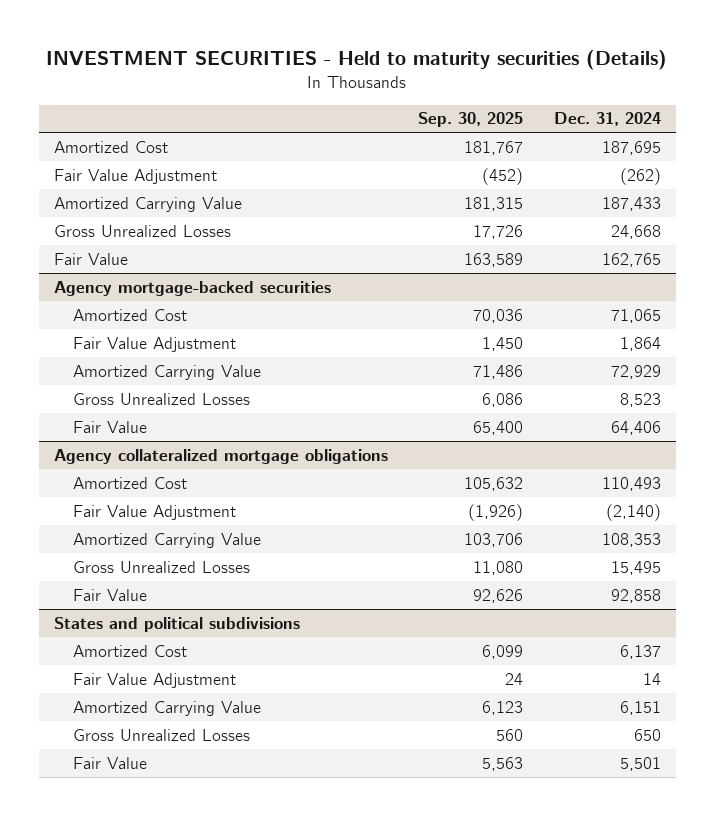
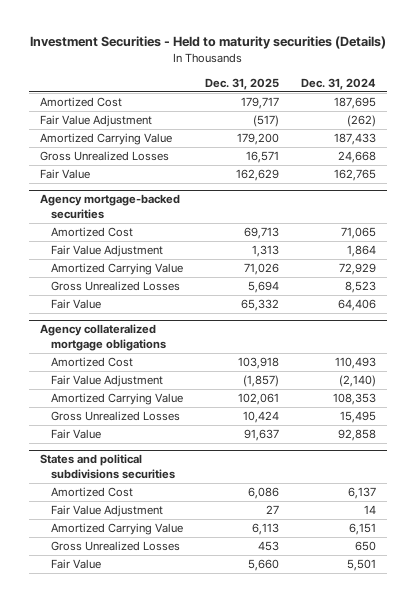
- INVESTMENT SECURITIES - Held to maturity securities (Details)
+ Investment Securities - Held to maturity securities (Details)
- | Sep. 30, 2025 | Dec. 31, 2024
+ | Dec. 31, 2025 | Dec. 31, 2024
- States and political subdivisions
+ States and political subdivisions securities

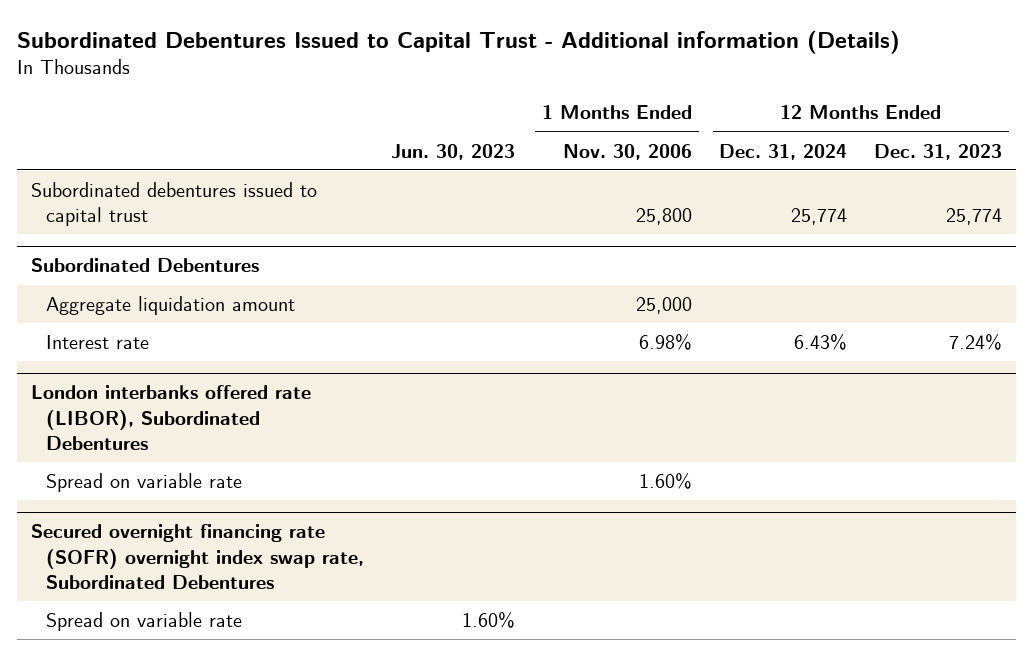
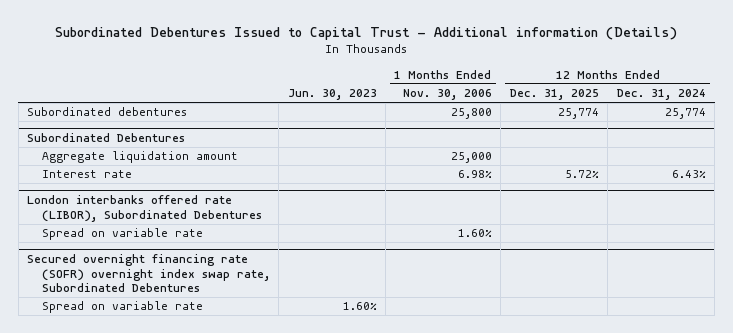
- | Jun. 30, 2023 | 1 Months Ended Nov. 30, 2006 | 12 Months Ended Dec. 31, 2024 | 12 Months Ended Dec. 31, 2023
+ | Jun. 30, 2023 | 1 Months Ended Nov. 30, 2006 | 12 Months Ended Dec. 31, 2025 | 12 Months Ended Dec. 31, 2024
- Subordinated debentures issued to capital trust | | 25,800 | 25,774 | 25,774
+ Subordinated debentures | | 25,800 | 25,774 | 25,774

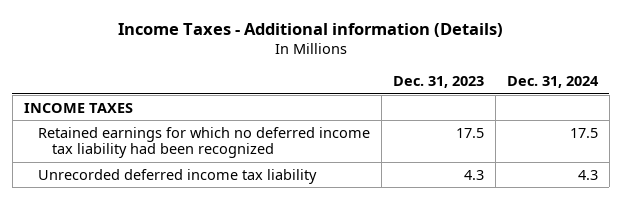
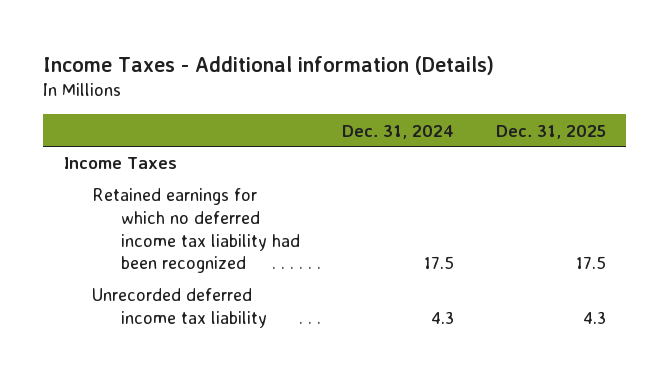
- | Dec. 31, 2023 | Dec. 31, 2024
+ | Dec. 31, 2024 | Dec. 31, 2025
- INCOME TAXES
+ Income Taxes

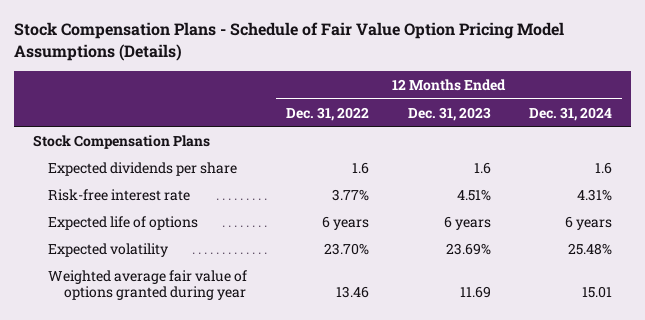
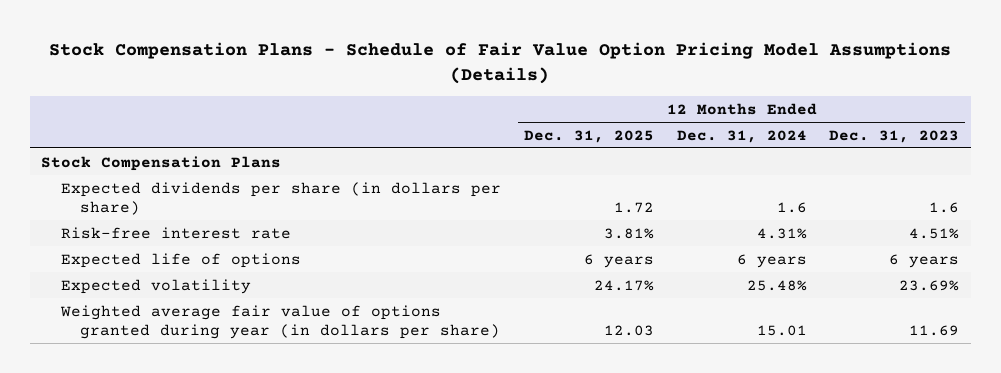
- | 12 Months Ended Dec. 31, 2022 | 12 Months Ended Dec. 31, 2023 | 12 Months Ended Dec. 31, 2024
+ | 12 Months Ended Dec. 31, 2025 | 12 Months Ended Dec. 31, 2024 | 12 Months Ended Dec. 31, 2023
- Expected dividends per share | 1.6 | 1.6 | 1.6
+ Expected dividends per share (in dollars per share) | 1.72 | 1.6 | 1.6
- Weighted average fair value of options granted during year | 13.46 | 11.69 | 15.01
+ Weighted average fair value of options granted during year (in dollars per share) | 12.03 | 15.01 | 11.69

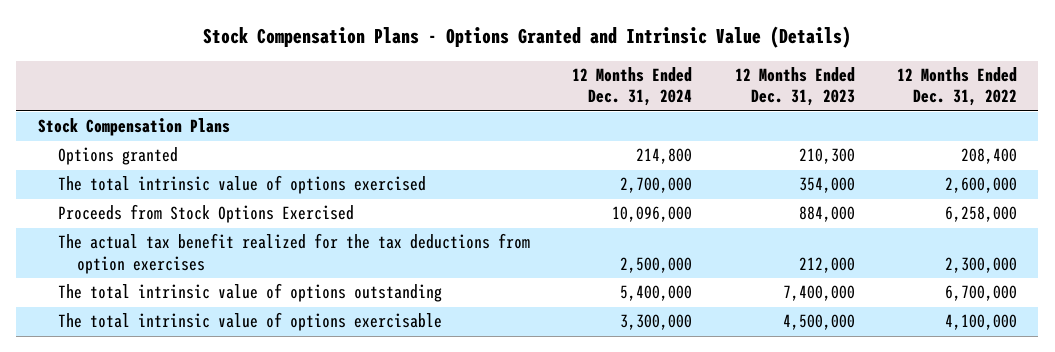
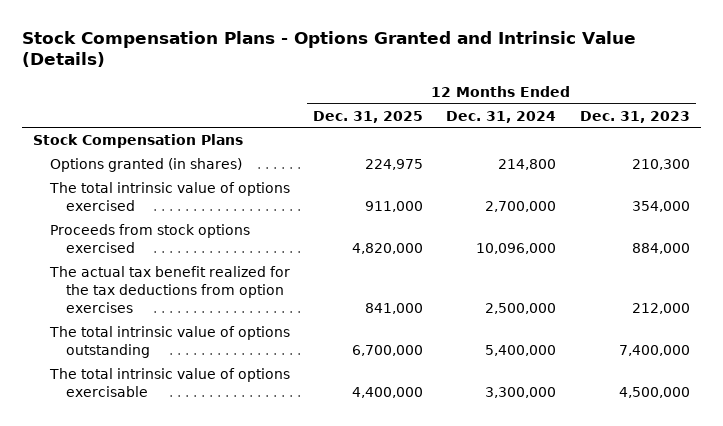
- | 12 Months Ended Dec. 31, 2024 | 12 Months Ended Dec. 31, 2023 | 12 Months Ended Dec. 31, 2022
+ | 12 Months Ended Dec. 31, 2025 | 12 Months Ended Dec. 31, 2024 | 12 Months Ended Dec. 31, 2023
- Options granted | 214,800 | 210,300 | 208,400
+ Options granted (in shares) | 224,975 | 214,800 | 210,300
- Proceeds from Stock Options Exercised | 10,096,000 | 884,000 | 6,258,000
+ Proceeds from stock options exercised | 4,820,000 | 10,096,000 | 884,000

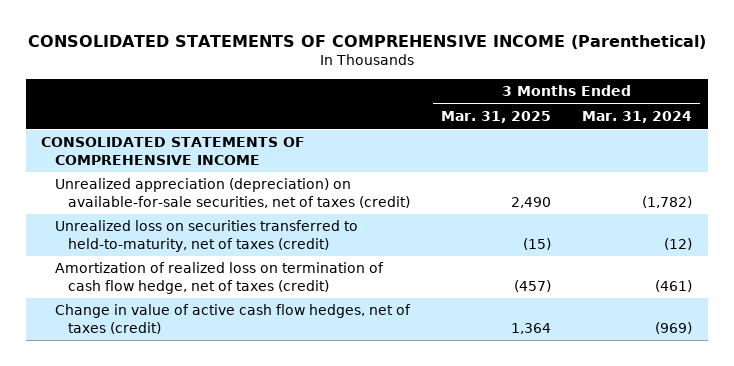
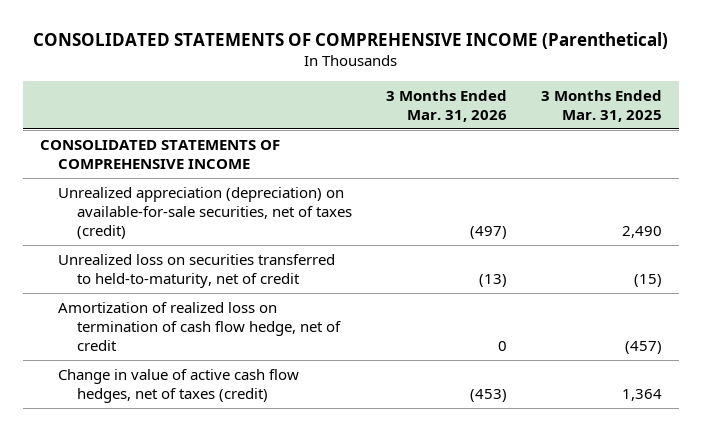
- | 3 Months Ended Mar. 31, 2025 | 3 Months Ended Mar. 31, 2024
+ | 3 Months Ended Mar. 31, 2026 | 3 Months Ended Mar. 31, 2025
- Unrealized loss on securities transferred to held-to-maturity, net of taxes (credit) | (15) | (12)
- Amortization of realized loss on termination of cash flow hedge, net of taxes (credit) | (457) | (461)
+ Unrealized loss on securities transferred to held-to-maturity, net of credit | (13) | (15)
+ Amortization of realized loss on termination of cash flow hedge, net of credit | 0 | (457)

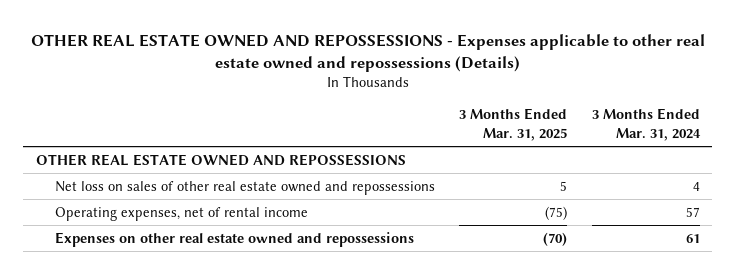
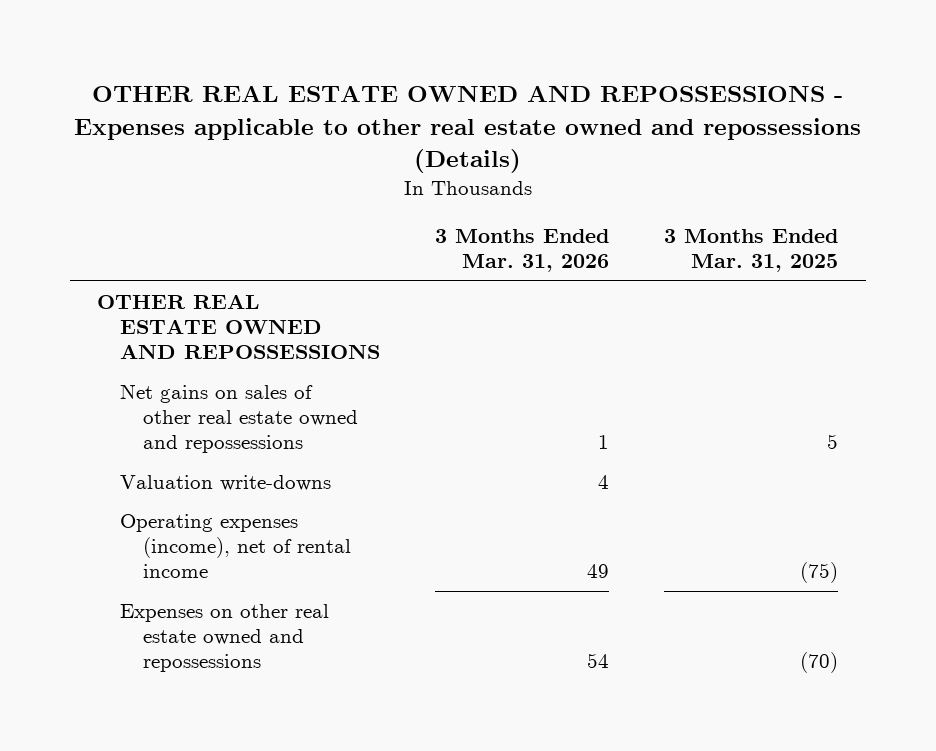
- | 3 Months Ended Mar. 31, 2025 | 3 Months Ended Mar. 31, 2024
+ | 3 Months Ended Mar. 31, 2026 | 3 Months Ended Mar. 31, 2025
- Net loss on sales of other real estate owned and repossessions | 5 | 4
- Operating expenses, net of rental income | (75) | 57
+ Net gains on sales of other real estate owned and repossessions | 1 | 5
+ Valuation write-downs | 4 |
+ Operating expenses (income), net of rental income | 49 | (75)

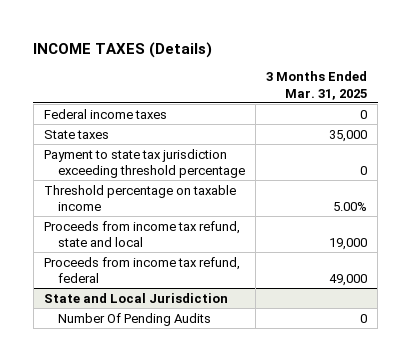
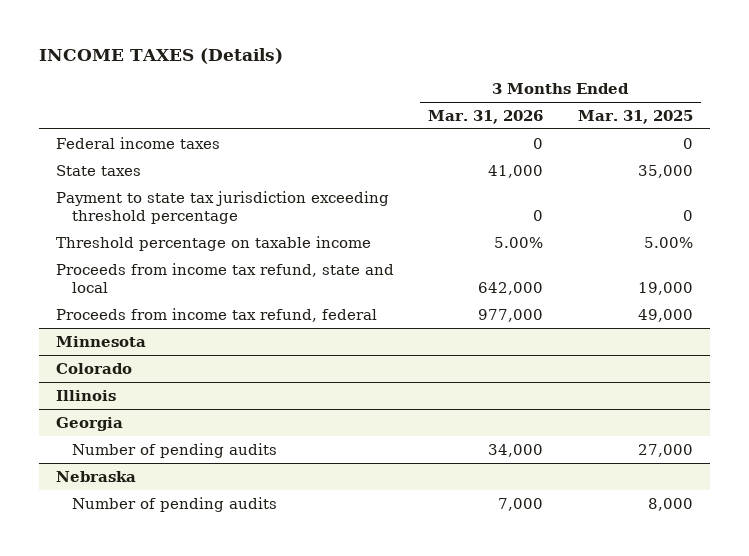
- | 3 Months Ended Mar. 31, 2025
+ | 3 Months Ended Mar. 31, 2026 | 3 Months Ended Mar. 31, 2025
- State and Local Jurisdiction
- Number Of Pending Audits | 0
+ Minnesota
+ Colorado
+ Illinois
+ Georgia
+ Number of pending audits | 34,000 | 27,000
+ Nebraska
+ Number of pending audits | 7,000 | 8,000

